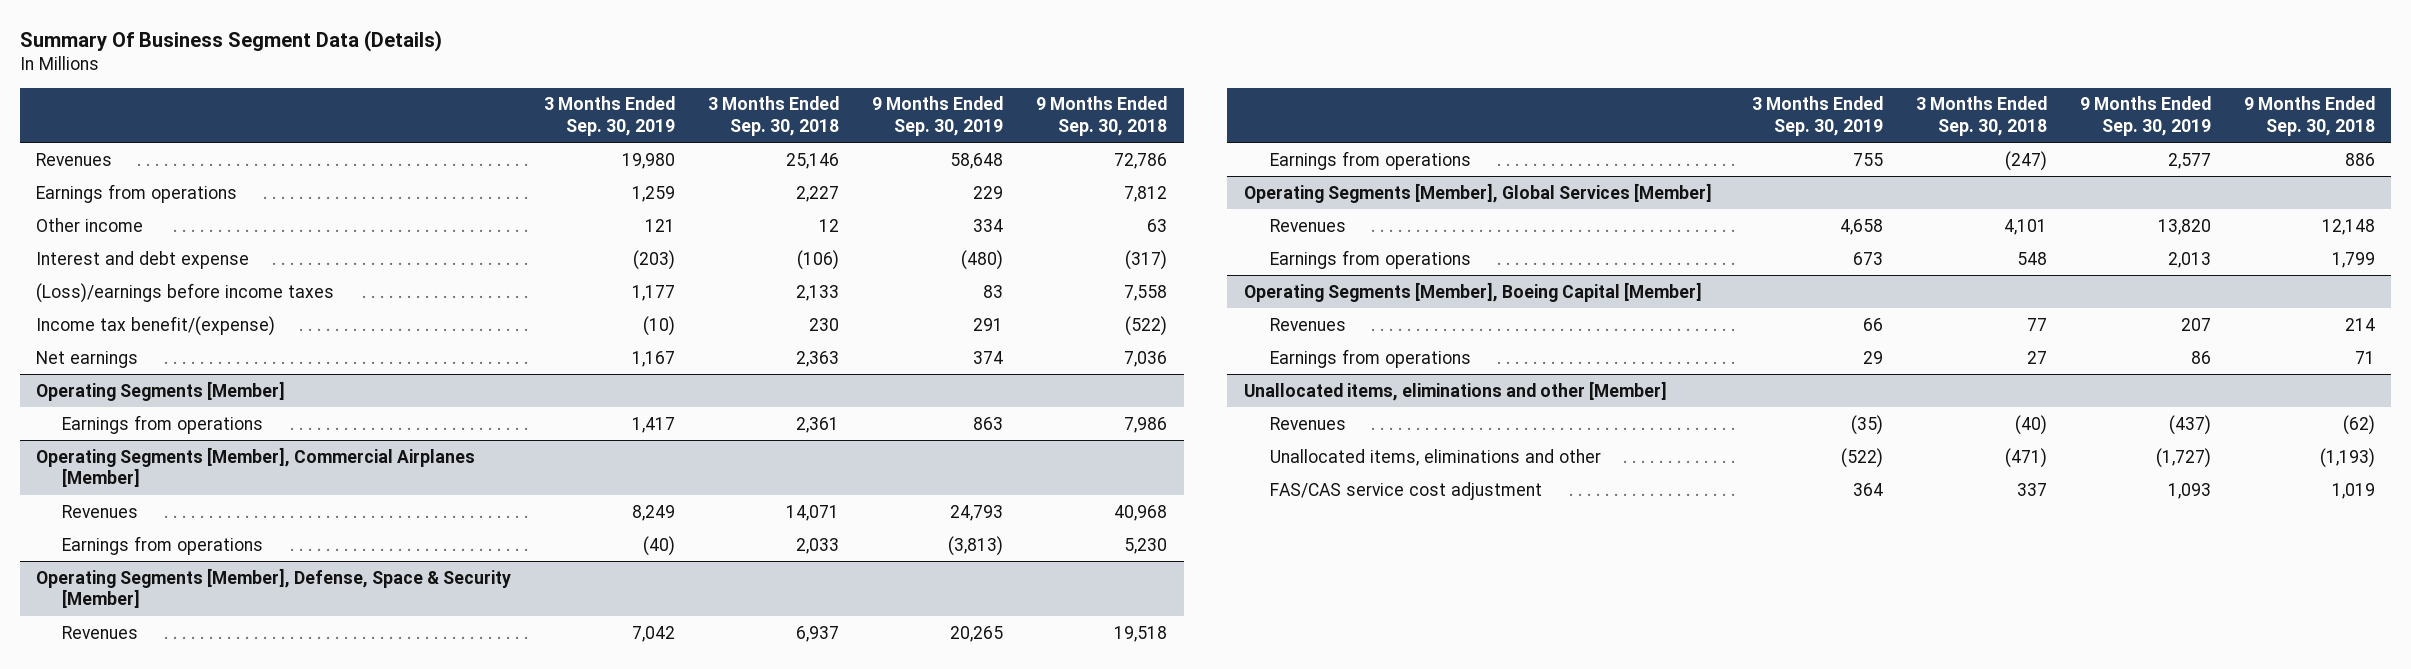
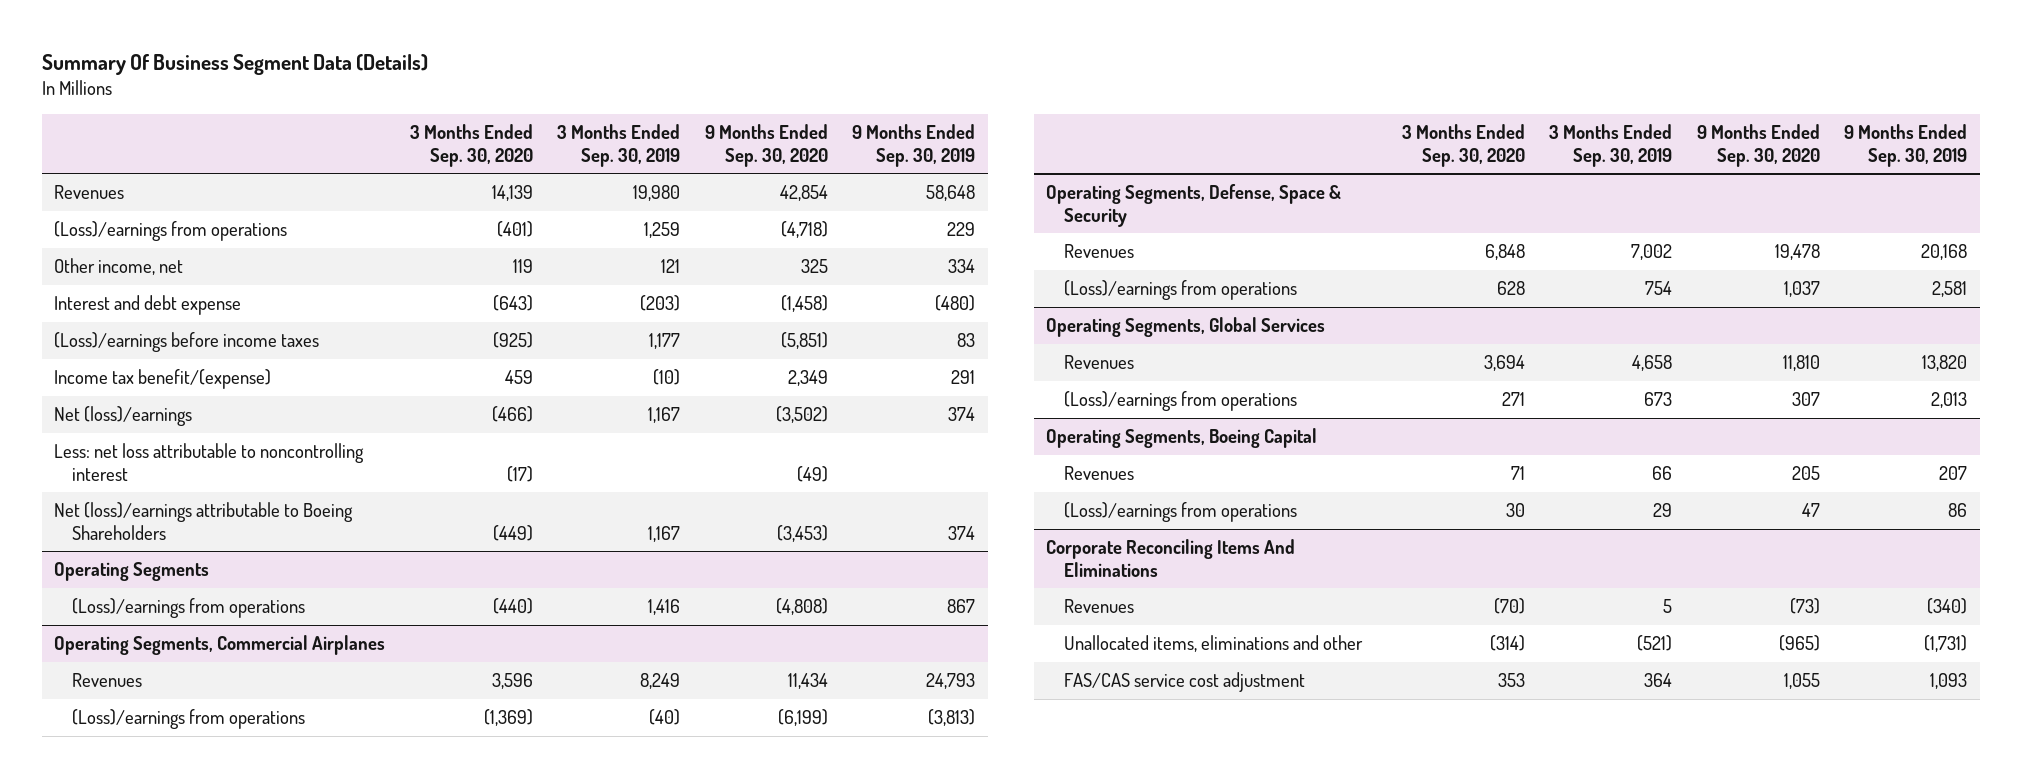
- | 3 Months Ended Sep. 30, 2019 | 3 Months Ended Sep. 30, 2018 | 9 Months Ended Sep. 30, 2019 | 9 Months Ended Sep. 30, 2018
+ | 3 Months Ended Sep. 30, 2020 | 3 Months Ended Sep. 30, 2019 | 9 Months Ended Sep. 30, 2020 | 9 Months Ended Sep. 30, 2019
- Earnings from operations | 1,259 | 2,227 | 229 | 7,812
- Other income | 121 | 12 | 334 | 63
+ (Loss)/earnings from operations | (401) | 1,259 | (4,718) | 229
+ Other income, net | 119 | 121 | 325 | 334
- Net earnings | 1,167 | 2,363 | 374 | 7,036
- Operating Segments [Member]
- Earnings from operations | 1,417 | 2,361 | 863 | 7,986
- Operating Segments [Member], Commercial Airplanes [Member]
+ Net (loss)/earnings | (466) | 1,167 | (3,502) | 374
+ Less: net loss attributable to noncontrolling interest | (17) | | (49) |
+ Net (loss)/earnings attributable to Boeing Shareholders | (449) | 1,167 | (3,453) | 374
+ Operating Segments
+ (Loss)/earnings from operations | (440) | 1,416 | (4,808) | 867
+ Operating Segments, Commercial Airplanes
- Earnings from operations | (40) | 2,033 | (3,813) | 5,230
- Operating Segments [Member], Defense, Space & Security [Member]
- Revenues | 7,042 | 6,937 | 20,265 | 19,518
- Earnings from operations | 755 | (247) | 2,577 | 886
- Operating Segments [Member], Global Services [Member]
+ (Loss)/earnings from operations | (1,369) | (40) | (6,199) | (3,813)
+ Operating Segments, Defense, Space & Security
+ Revenues | 6,848 | 7,002 | 19,478 | 20,168
+ (Loss)/earnings from operations | 628 | 754 | 1,037 | 2,581
+ Operating Segments, Global Services
- Earnings from operations | 673 | 548 | 2,013 | 1,799
- Operating Segments [Member], Boeing Capital [Member]
+ (Loss)/earnings from operations | 271 | 673 | 307 | 2,013
+ Operating Segments, Boeing Capital
- Earnings from operations | 29 | 27 | 86 | 71
- Unallocated items, eliminations and other [Member]
- Revenues | (35) | (40) | (437) | (62)
- Unallocated items, eliminations and other | (522) | (471) | (1,727) | (1,193)
+ (Loss)/earnings from operations | 30 | 29 | 47 | 86
+ Corporate Reconciling Items And Eliminations
+ Revenues | (70) | 5 | (73) | (340)
+ Unallocated items, eliminations and other | (314) | (521) | (965) | (1,731)

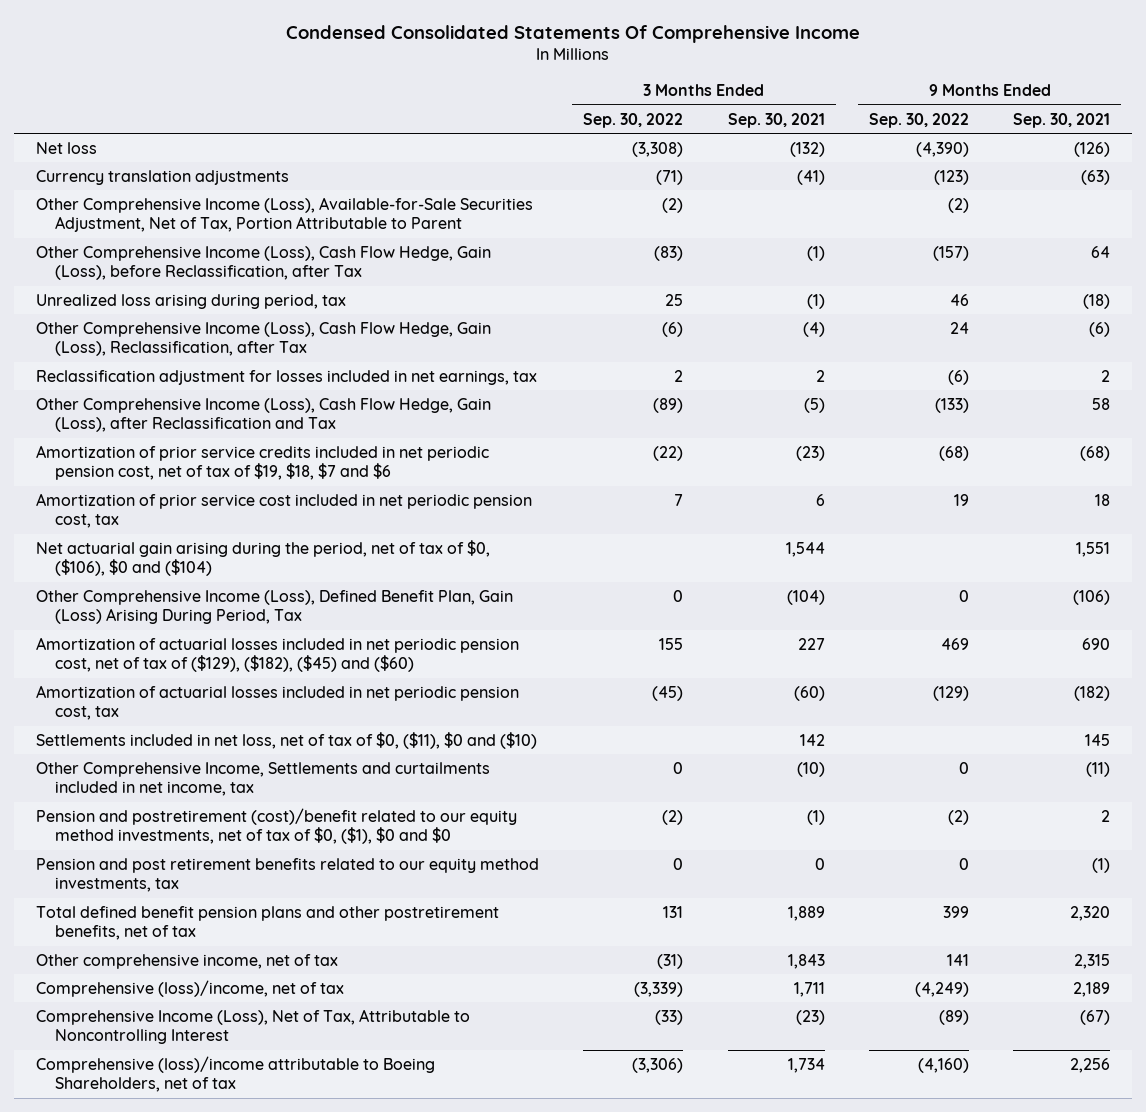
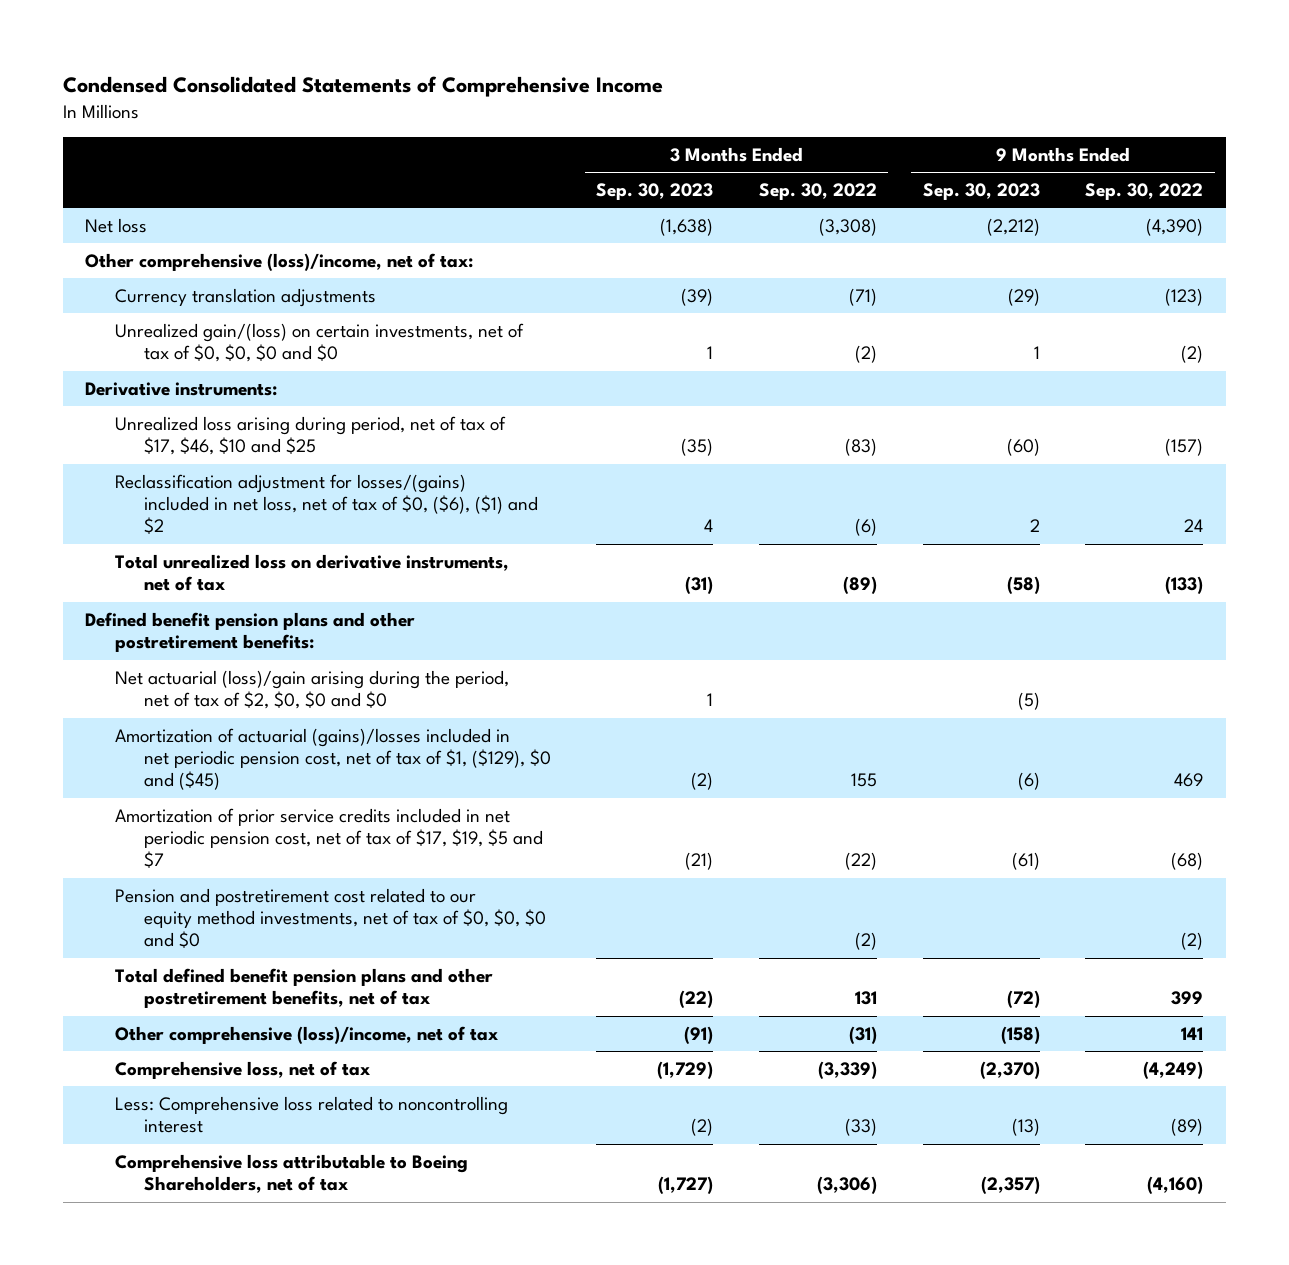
- Condensed Consolidated Statements Of Comprehensive Income
+ Condensed Consolidated Statements of Comprehensive Income
- | 3 Months Ended Sep. 30, 2022 | 3 Months Ended Sep. 30, 2021 | 9 Months Ended Sep. 30, 2022 | 9 Months Ended Sep. 30, 2021
+ | 3 Months Ended Sep. 30, 2023 | 3 Months Ended Sep. 30, 2022 | 9 Months Ended Sep. 30, 2023 | 9 Months Ended Sep. 30, 2022
+ Other comprehensive (loss)/income, net of tax:
- Other Comprehensive Income (Loss), Available-for-Sale Securities Adjustment, Net of Tax, Portion Attributable to Parent | (2) | | (2) |
- Other Comprehensive Income (Loss), Cash Flow Hedge, Gain (Loss), before Reclassification, after Tax | (83) | (1) | (157) | 64
- Unrealized loss arising during period, tax | 25 | (1) | 46 | (18)
- Other Comprehensive Income (Loss), Cash Flow Hedge, Gain (Loss), Reclassification, after Tax | (6) | (4) | 24 | (6)
- Reclassification adjustment for losses included in net earnings, tax | 2 | 2 | (6) | 2
- Other Comprehensive Income (Loss), Cash Flow Hedge, Gain (Loss), after Reclassification and Tax | (89) | (5) | (133) | 58
- Amortization of prior service credits included in net periodic pension cost, net of tax of $19, $18, $7 and $6 | (22) | (23) | (68) | (68)
- Amortization of prior service cost included in net periodic pension cost, tax | 7 | 6 | 19 | 18
- Net actuarial gain arising during the period, net of tax of $0, ($106), $0 and ($104) | | 1,544 | | 1,551
- Other Comprehensive Income (Loss), Defined Benefit Plan, Gain (Loss) Arising During Period, Tax | 0 | (104) | 0 | (106)
- Amortization of actuarial losses included in net periodic pension cost, net of tax of ($129), ($182), ($45) and ($60) | 155 | 227 | 469 | 690
- Amortization of actuarial losses included in net periodic pension cost, tax | (45) | (60) | (129) | (182)
- Settlements included in net loss, net of tax of $0, ($11), $0 and ($10) | | 142 | | 145
- Other Comprehensive Income, Settlements and curtailments included in net income, tax | 0 | (10) | 0 | (11)
- Pension and postretirement (cost)/benefit related to our equity method investments, net of tax of $0, ($1), $0 and $0 | (2) | (1) | (2) | 2
- Pension and post retirement benefits related to our equity method investments, tax | 0 | 0 | 0 | (1)
+ Unrealized gain/(loss) on certain investments, net of tax of $0, $0, $0 and $0 | 1 | (2) | 1 | (2)
+ Derivative instruments:
+ Unrealized loss arising during period, net of tax of $17, $46, $10 and $25 | (35) | (83) | (60) | (157)
+ Reclassification adjustment for losses/(gains) included in net loss, net of tax of $0, ($6), ($1) and $2 | 4 | (6) | 2 | 24
+ Total unrealized loss on derivative instruments, net of tax | (31) | (89) | (58) | (133)
+ Defined benefit pension plans and other postretirement benefits:
+ Net actuarial (loss)/gain arising during the period, net of tax of $2, $0, $0 and $0 | 1 | | (5) |
+ Amortization of actuarial (gains)/losses included in net periodic pension cost, net of tax of $1, ($129), $0 and ($45) | (2) | 155 | (6) | 469
+ Amortization of prior service credits included in net periodic pension cost, net of tax of $17, $19, $5 and $7 | (21) | (22) | (61) | (68)
+ Pension and postretirement cost related to our equity method investments, net of tax of $0, $0, $0 and $0 | | (2) | | (2)
- Other comprehensive income, net of tax | (31) | 1,843 | 141 | 2,315
- Comprehensive (loss)/income, net of tax | (3,339) | 1,711 | (4,249) | 2,189
- Comprehensive Income (Loss), Net of Tax, Attributable to Noncontrolling Interest | (33) | (23) | (89) | (67)
- Comprehensive (loss)/income attributable to Boeing Shareholders, net of tax | (3,306) | 1,734 | (4,160) | 2,256
+ Other comprehensive (loss)/income, net of tax | (91) | (31) | (158) | 141
+ Comprehensive loss, net of tax | (1,729) | (3,339) | (2,370) | (4,249)
+ Less: Comprehensive loss related to noncontrolling interest | (2) | (33) | (13) | (89)
+ Comprehensive loss attributable to Boeing Shareholders, net of tax | (1,727) | (3,306) | (2,357) | (4,160)

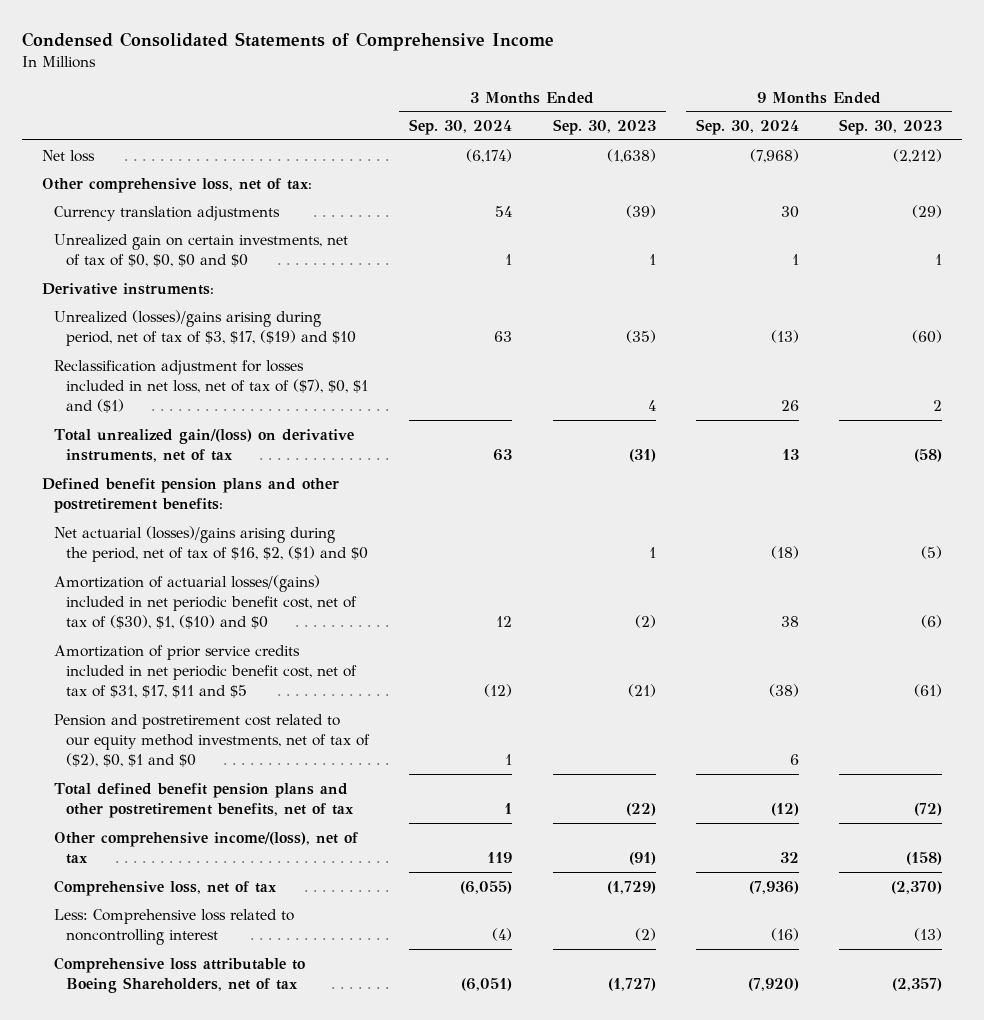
- | 3 Months Ended Sep. 30, 2023 | 3 Months Ended Sep. 30, 2022 | 9 Months Ended Sep. 30, 2023 | 9 Months Ended Sep. 30, 2022
+ | 3 Months Ended Sep. 30, 2024 | 3 Months Ended Sep. 30, 2023 | 9 Months Ended Sep. 30, 2024 | 9 Months Ended Sep. 30, 2023
- Other comprehensive (loss)/income, net of tax:
+ Other comprehensive loss, net of tax:
- Unrealized gain/(loss) on certain investments, net of tax of $0, $0, $0 and $0 | 1 | (2) | 1 | (2)
+ Unrealized gain on certain investments, net of tax of $0, $0, $0 and $0 | 1 | 1 | 1 | 1
- Unrealized loss arising during period, net of tax of $17, $46, $10 and $25 | (35) | (83) | (60) | (157)
- Reclassification adjustment for losses/(gains) included in net loss, net of tax of $0, ($6), ($1) and $2 | 4 | (6) | 2 | 24
- Total unrealized loss on derivative instruments, net of tax | (31) | (89) | (58) | (133)
+ Unrealized (losses)/gains arising during period, net of tax of $3, $17, ($19) and $10 | 63 | (35) | (13) | (60)
+ Reclassification adjustment for losses included in net loss, net of tax of ($7), $0, $1 and ($1) | | 4 | 26 | 2
+ Total unrealized gain/(loss) on derivative instruments, net of tax | 63 | (31) | 13 | (58)
- Net actuarial (loss)/gain arising during the period, net of tax of $2, $0, $0 and $0 | 1 | | (5) |
- Amortization of actuarial (gains)/losses included in net periodic pension cost, net of tax of $1, ($129), $0 and ($45) | (2) | 155 | (6) | 469
- Amortization of prior service credits included in net periodic pension cost, net of tax of $17, $19, $5 and $7 | (21) | (22) | (61) | (68)
- Pension and postretirement cost related to our equity method investments, net of tax of $0, $0, $0 and $0 | | (2) | | (2)
+ Net actuarial (losses)/gains arising during the period, net of tax of $16, $2, ($1) and $0 | | 1 | (18) | (5)
+ Amortization of actuarial losses/(gains) included in net periodic benefit cost, net of tax of ($30), $1, ($10) and $0 | 12 | (2) | 38 | (6)
+ Amortization of prior service credits included in net periodic benefit cost, net of tax of $31, $17, $11 and $5 | (12) | (21) | (38) | (61)
+ Pension and postretirement cost related to our equity method investments, net of tax of ($2), $0, $1 and $0 | 1 | | 6 |
- Other comprehensive (loss)/income, net of tax | (91) | (31) | (158) | 141
+ Other comprehensive income/(loss), net of tax | 119 | (91) | 32 | (158)

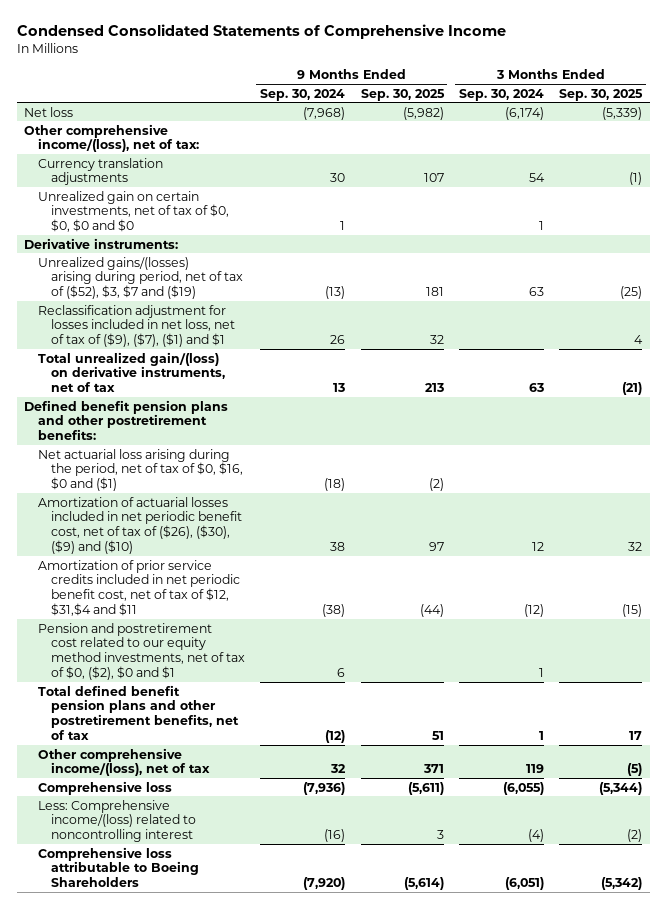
- | 3 Months Ended Sep. 30, 2024 | 3 Months Ended Sep. 30, 2023 | 9 Months Ended Sep. 30, 2024 | 9 Months Ended Sep. 30, 2023
+ | 9 Months Ended Sep. 30, 2024 | 9 Months Ended Sep. 30, 2025 | 3 Months Ended Sep. 30, 2024 | 3 Months Ended Sep. 30, 2025
- Other comprehensive loss, net of tax:
+ Other comprehensive income/(loss), net of tax:
- Unrealized (losses)/gains arising during period, net of tax of $3, $17, ($19) and $10 | 63 | (35) | (13) | (60)
- Reclassification adjustment for losses included in net loss, net of tax of ($7), $0, $1 and ($1) | | 4 | 26 | 2
+ Unrealized gains/(losses) arising during period, net of tax of ($52), $3, $7 and ($19) | (13) | 181 | 63 | (25)
+ Reclassification adjustment for losses included in net loss, net of tax of ($9), ($7), ($1) and $1 | 26 | 32 | | 4
- Net actuarial (losses)/gains arising during the period, net of tax of $16, $2, ($1) and $0 | | 1 | (18) | (5)
- Amortization of actuarial losses/(gains) included in net periodic benefit cost, net of tax of ($30), $1, ($10) and $0 | 12 | (2) | 38 | (6)
- Amortization of prior service credits included in net periodic benefit cost, net of tax of $31, $17, $11 and $5 | (12) | (21) | (38) | (61)
- Pension and postretirement cost related to our equity method investments, net of tax of ($2), $0, $1 and $0 | 1 | | 6 |
+ Net actuarial loss arising during the period, net of tax of $0, $16, $0 and ($1) | (18) | (2) | |
+ Amortization of actuarial losses included in net periodic benefit cost, net of tax of ($26), ($30), ($9) and ($10) | 38 | 97 | 12 | 32
+ Amortization of prior service credits included in net periodic benefit cost, net of tax of $12, $31,$4 and $11 | (38) | (44) | (12) | (15)
+ Pension and postretirement cost related to our equity method investments, net of tax of $0, ($2), $0 and $1 | 6 | | 1 |
- Comprehensive loss, net of tax | (6,055) | (1,729) | (7,936) | (2,370)
- Less: Comprehensive loss related to noncontrolling interest | (4) | (2) | (16) | (13)
- Comprehensive loss attributable to Boeing Shareholders, net of tax | (6,051) | (1,727) | (7,920) | (2,357)
+ Comprehensive loss | (7,936) | (5,611) | (6,055) | (5,344)
+ Less: Comprehensive income/(loss) related to noncontrolling interest | (16) | 3 | (4) | (2)
+ Comprehensive loss attributable to Boeing Shareholders | (7,920) | (5,614) | (6,051) | (5,342)

